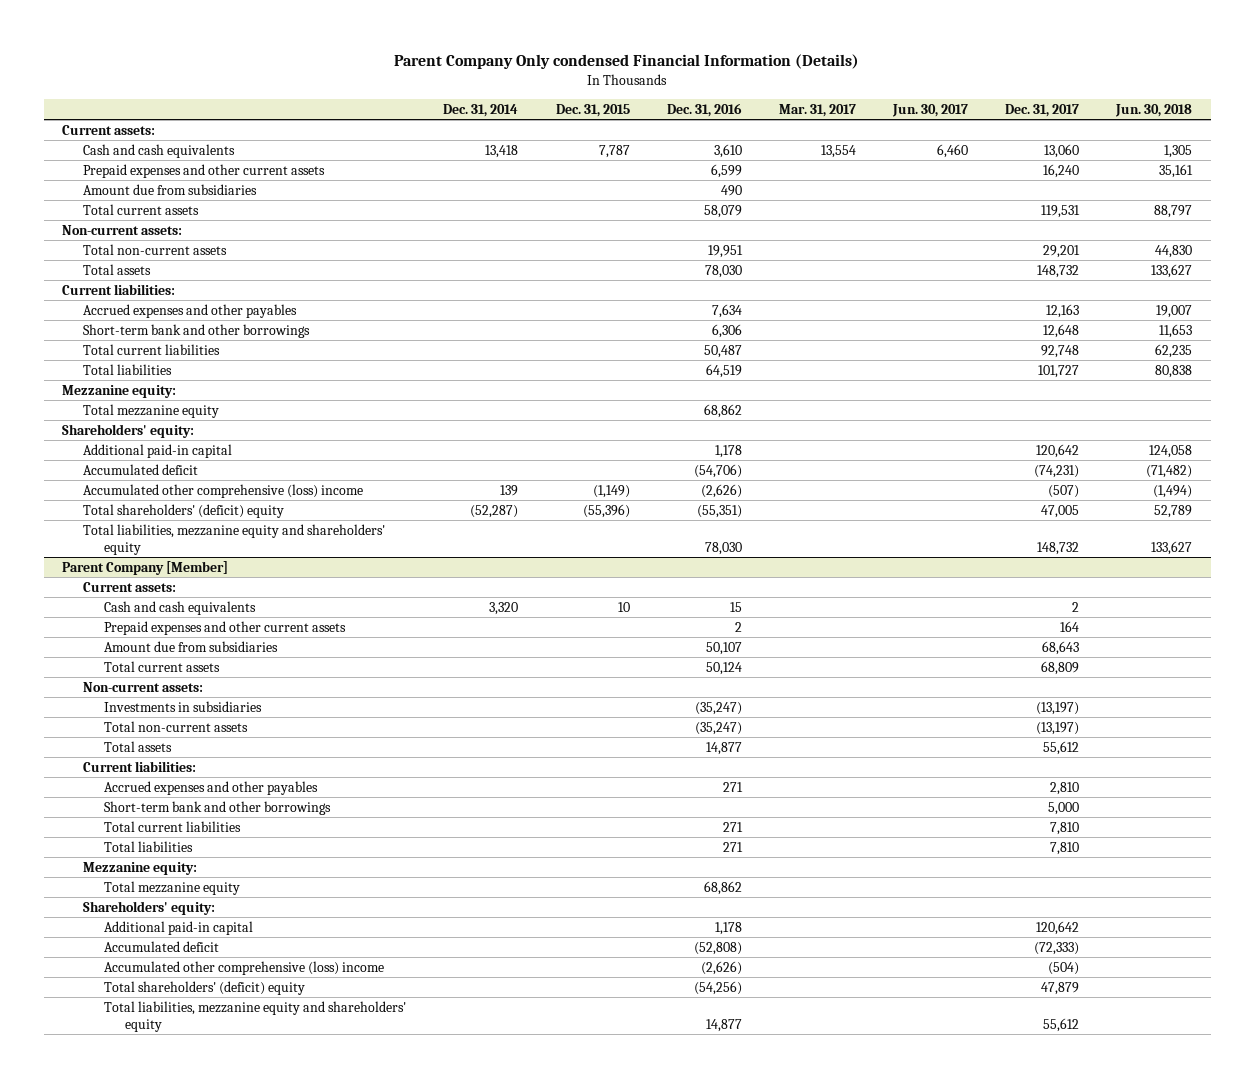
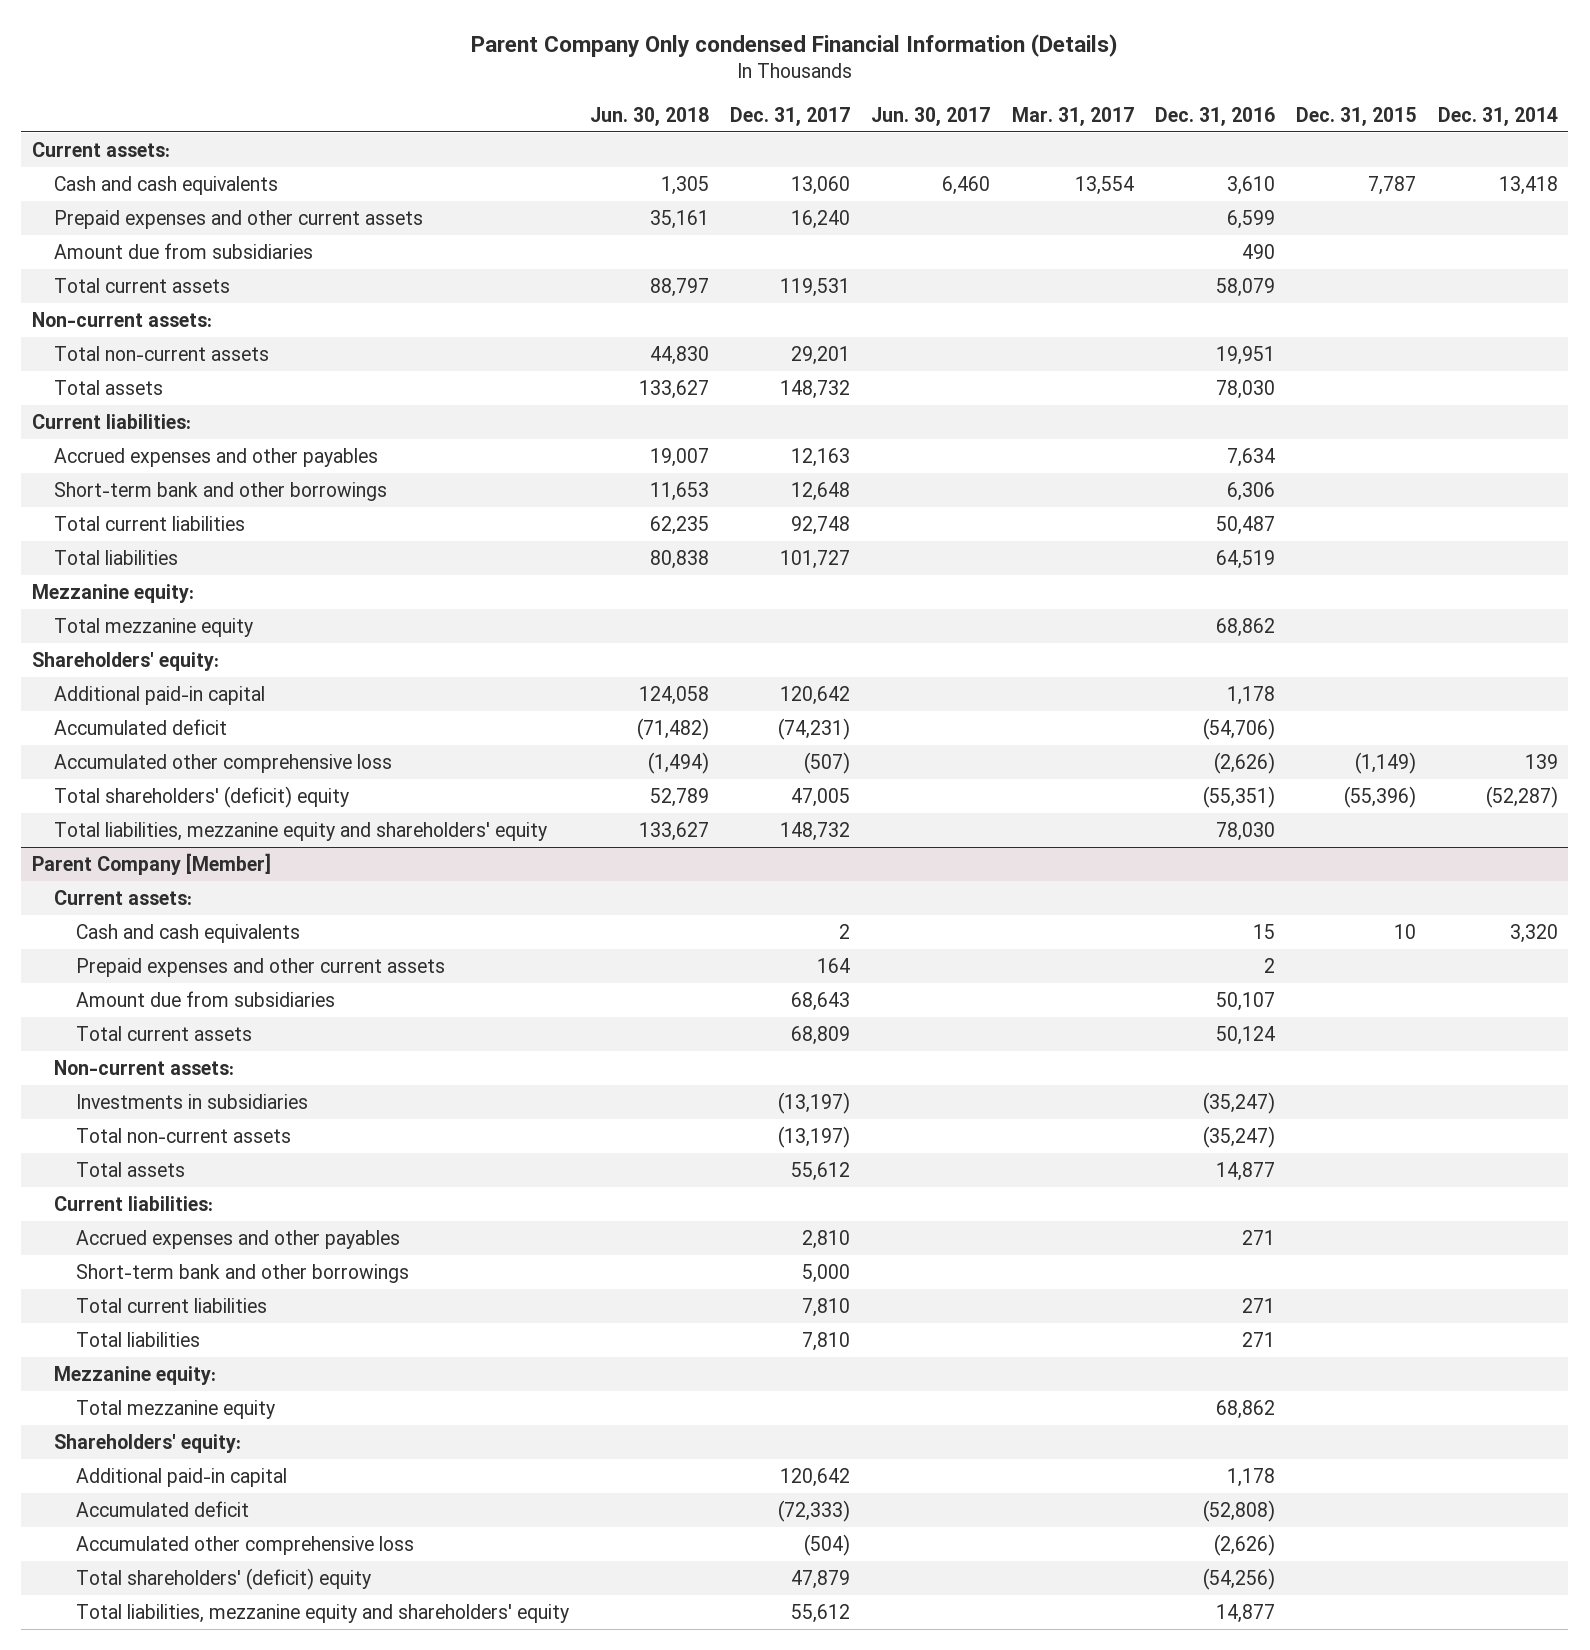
- | Dec. 31, 2014 | Dec. 31, 2015 | Dec. 31, 2016 | Mar. 31, 2017 | Jun. 30, 2017 | Dec. 31, 2017 | Jun. 30, 2018
+ | Jun. 30, 2018 | Dec. 31, 2017 | Jun. 30, 2017 | Mar. 31, 2017 | Dec. 31, 2016 | Dec. 31, 2015 | Dec. 31, 2014
- Accumulated other comprehensive (loss) income | 139 | (1,149) | (2,626) | | | (507) | (1,494)
+ Accumulated other comprehensive loss | (1,494) | (507) | | | (2,626) | (1,149) | 139
@ Parent Company [Member]
- Accumulated other comprehensive (loss) income | | | (2,626) | | | (504) |
+ Accumulated other comprehensive loss | | (504) | | | (2,626) | |

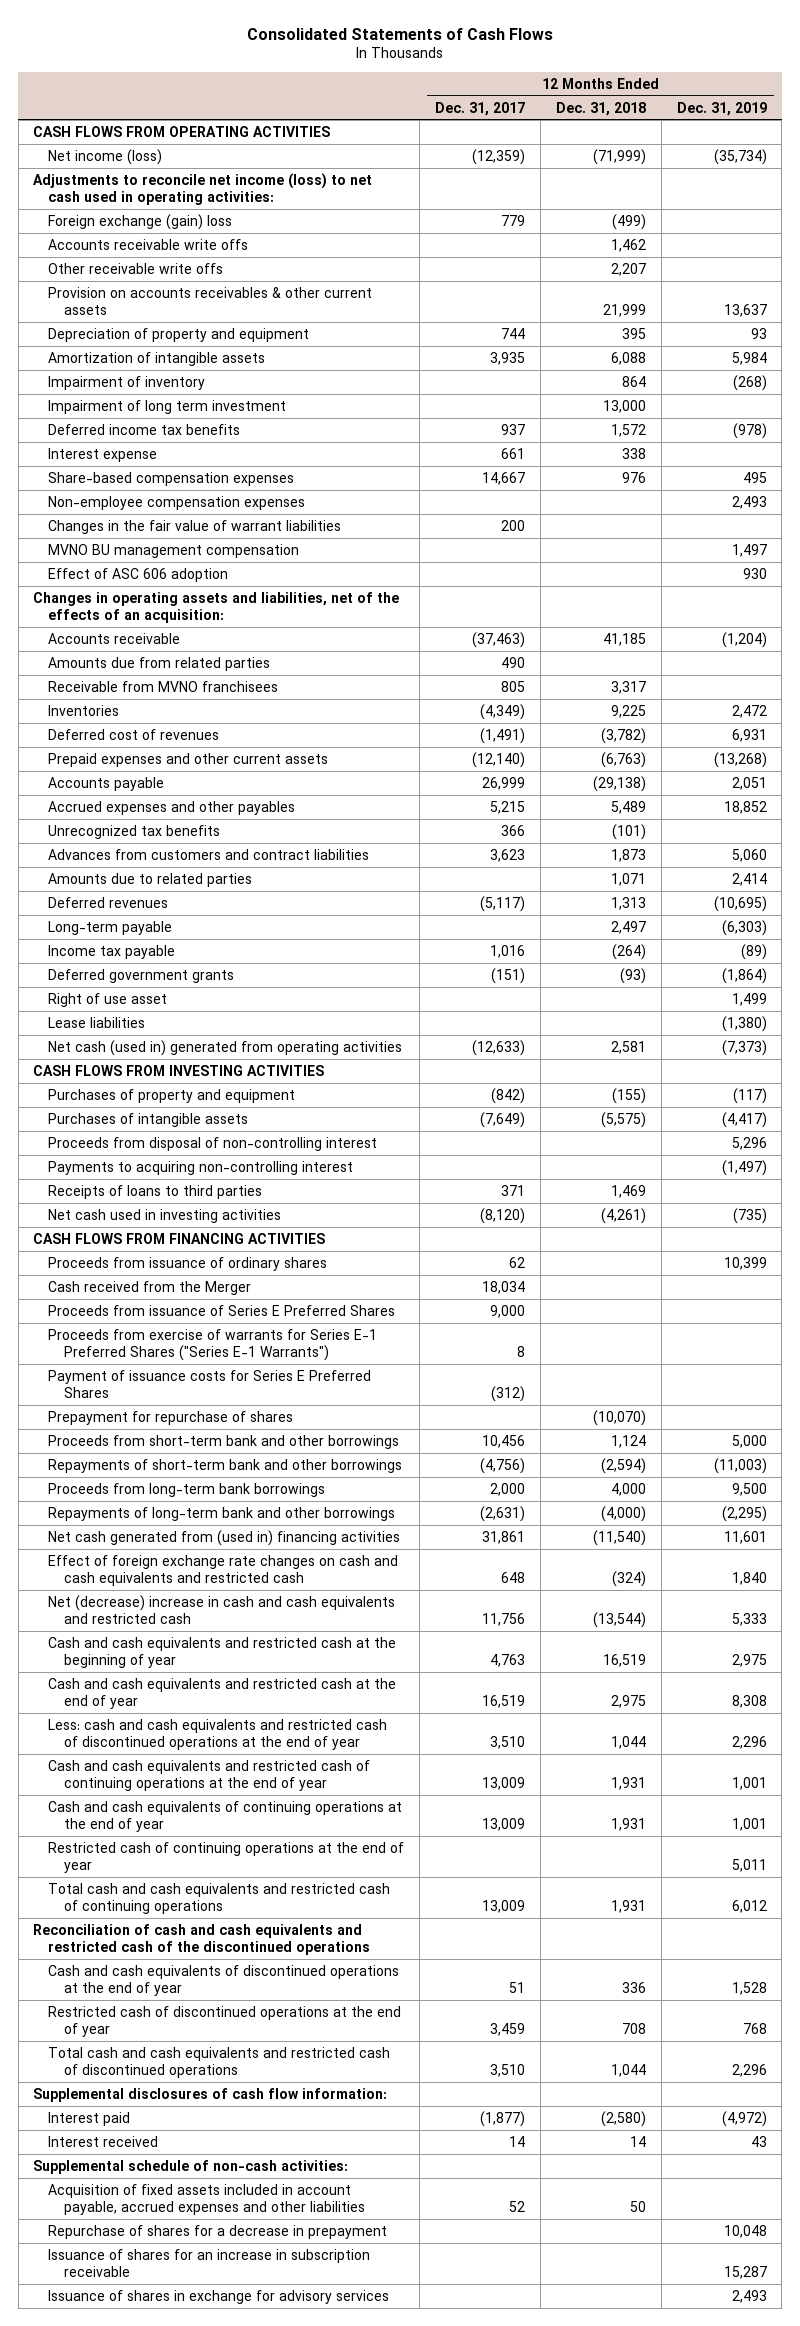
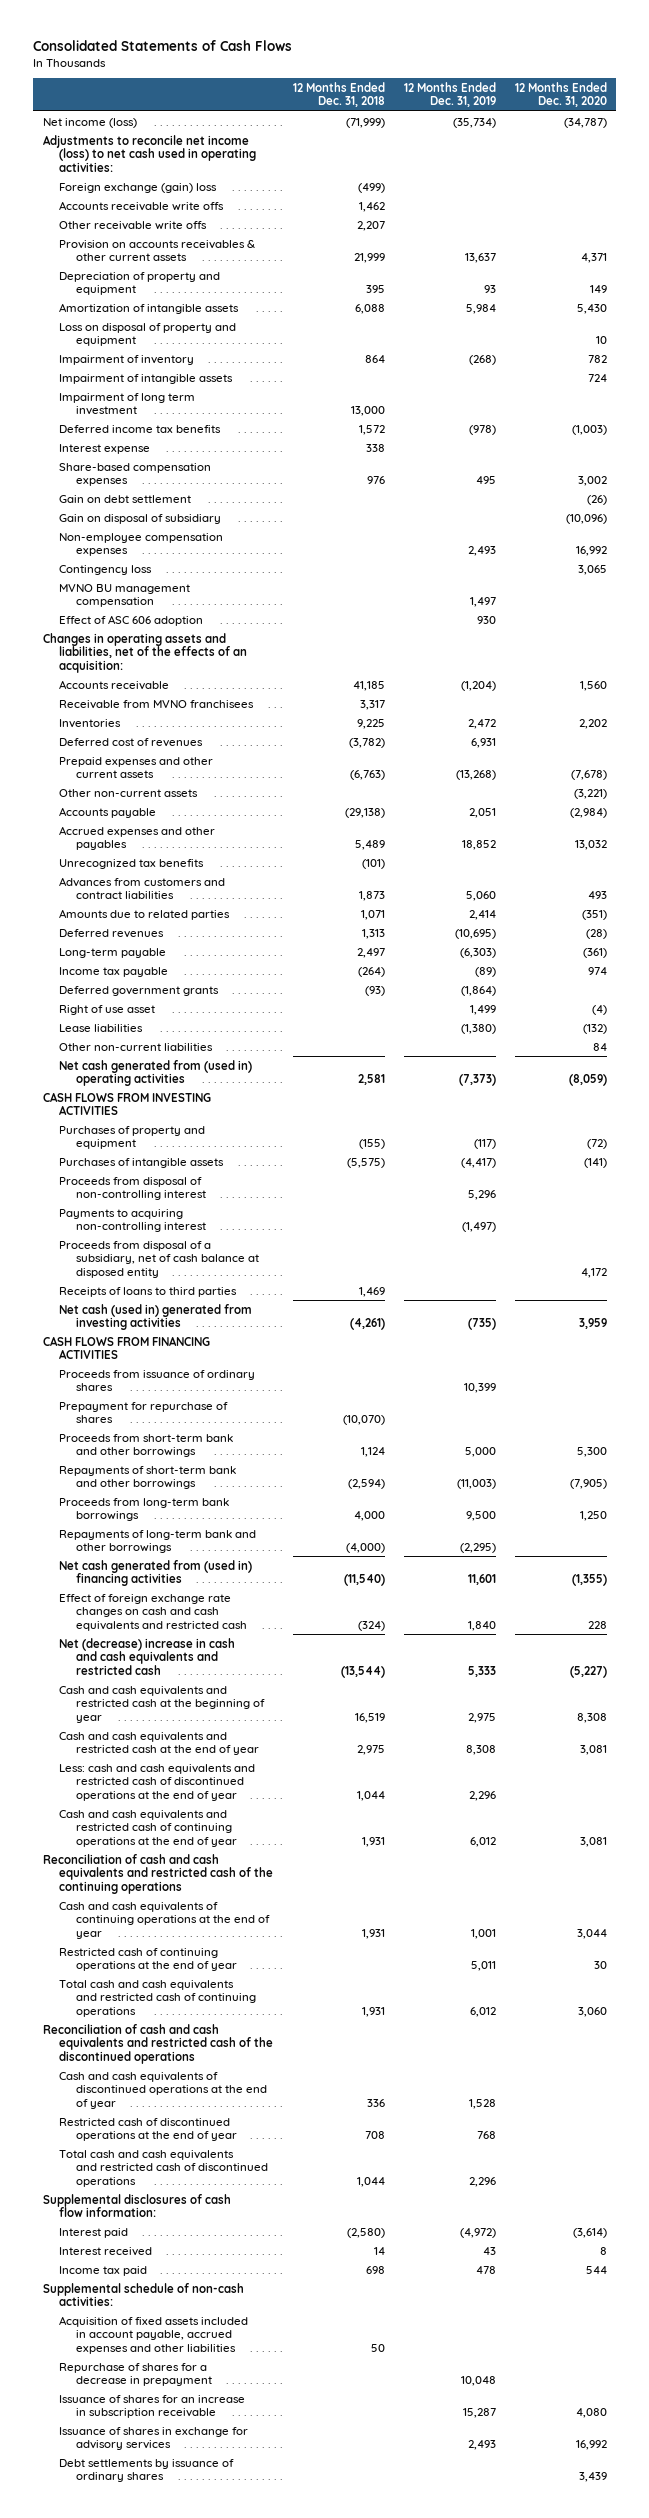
- | 12 Months Ended Dec. 31, 2017 | 12 Months Ended Dec. 31, 2018 | 12 Months Ended Dec. 31, 2019
+ | 12 Months Ended Dec. 31, 2018 | 12 Months Ended Dec. 31, 2019 | 12 Months Ended Dec. 31, 2020
- CASH FLOWS FROM OPERATING ACTIVITIES
+ Loss on disposal of property and equipment | | | 10
+ Impairment of intangible assets | | | 724
+ Gain on debt settlement | | | (26)
+ Gain on disposal of subsidiary | | | (10,096)
- Changes in the fair value of warrant liabilities | 200 | |
+ Contingency loss | | | 3,065
- Amounts due from related parties | 490 | |
+ Other non-current assets | | | (3,221)
- Net cash (used in) generated from operating activities | (12,633) | 2,581 | (7,373)
+ Other non-current liabilities | | | 84
+ Net cash generated from (used in) operating activities | 2,581 | (7,373) | (8,059)
+ Proceeds from disposal of a subsidiary, net of cash balance at disposed entity | | | 4,172
- Net cash used in investing activities | (8,120) | (4,261) | (735)
+ Net cash (used in) generated from investing activities | (4,261) | (735) | 3,959
- Cash received from the Merger | 18,034 | |
- Proceeds from issuance of Series E Preferred Shares | 9,000 | |
- Proceeds from exercise of warrants for Series E-1 Preferred Shares ("Series E-1 Warrants") | 8 | |
- Payment of issuance costs for Series E Preferred Shares | (312) | |
- Cash and cash equivalents and restricted cash of continuing operations at the end of year | 13,009 | 1,931 | 1,001
+ Cash and cash equivalents and restricted cash of continuing operations at the end of year | 1,931 | 6,012 | 3,081
+ Reconciliation of cash and cash equivalents and restricted cash of the continuing operations
+ Income tax paid | 698 | 478 | 544
+ Debt settlements by issuance of ordinary shares | | | 3,439

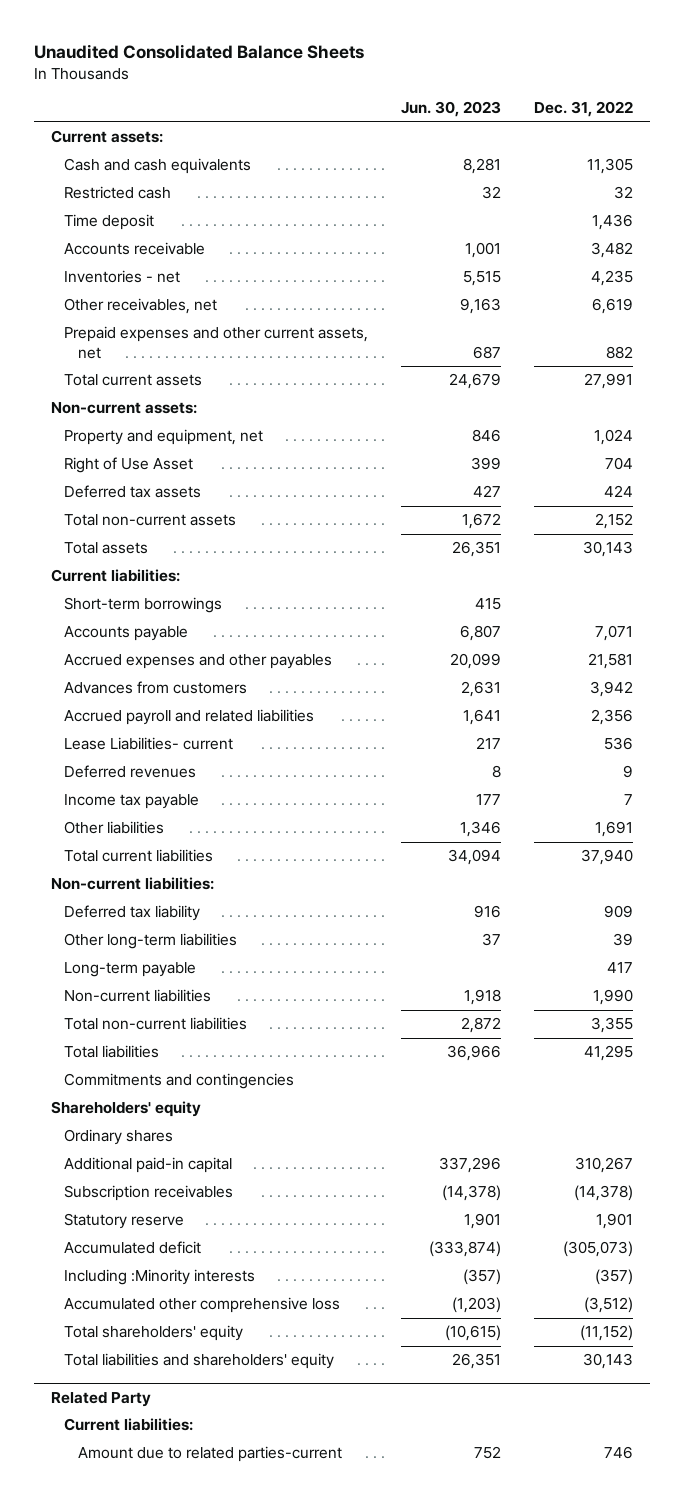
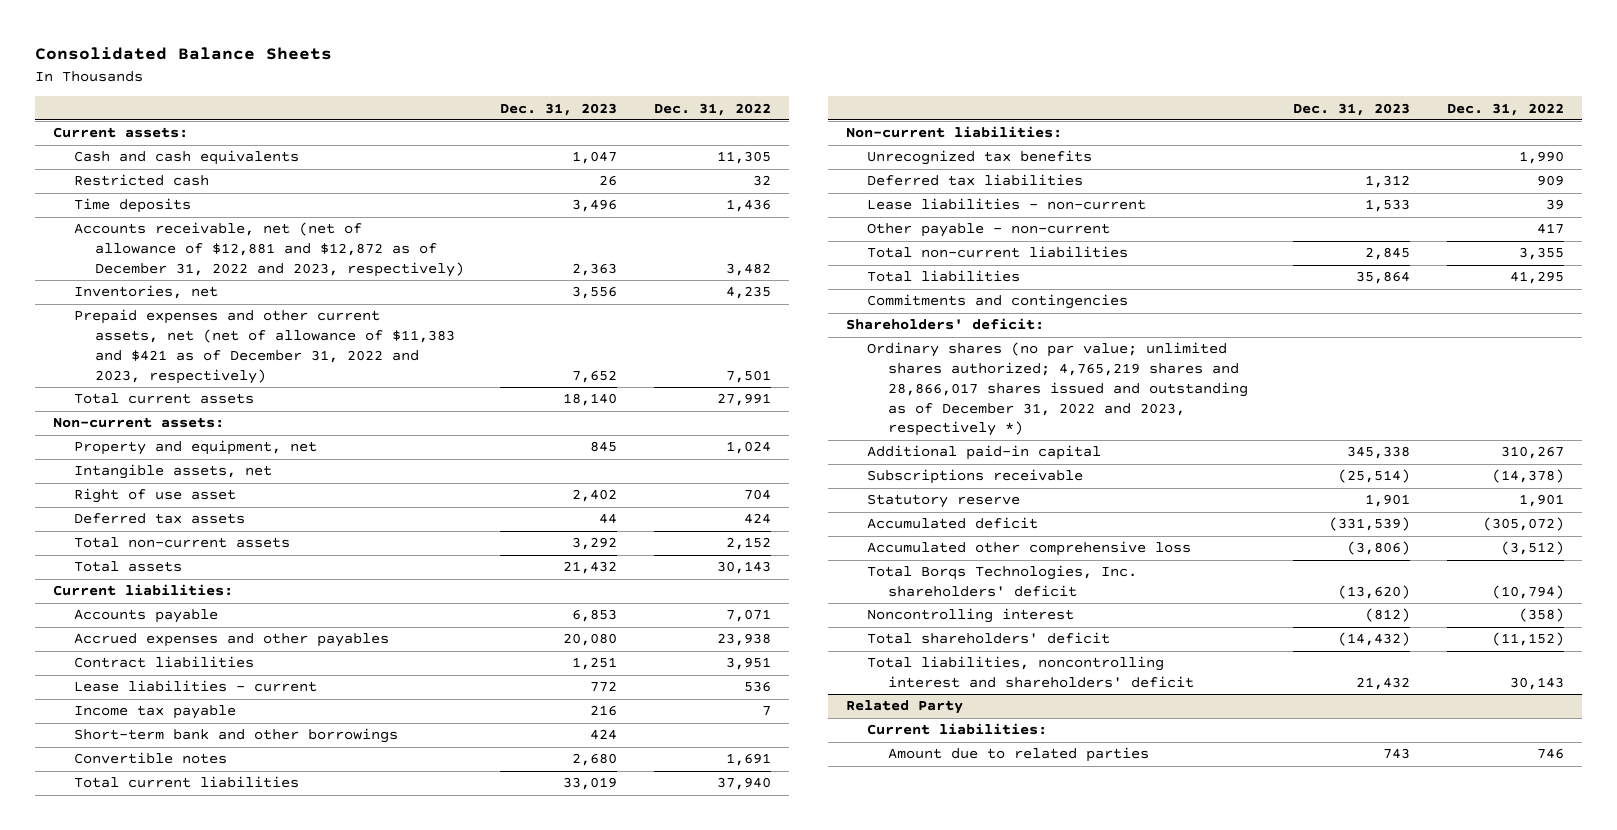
- Unaudited Consolidated Balance Sheets
+ Consolidated Balance Sheets
- | Jun. 30, 2023 | Dec. 31, 2022
+ | Dec. 31, 2023 | Dec. 31, 2022
- Time deposit | | 1,436
- Accounts receivable | 1,001 | 3,482
- Inventories - net | 5,515 | 4,235
- Other receivables, net | 9,163 | 6,619
- Prepaid expenses and other current assets, net | 687 | 882
+ Time deposits | 3,496 | 1,436
+ Accounts receivable, net (net of allowance of $12,881 and $12,872 as of December 31, 2022 and 2023, respectively) | 2,363 | 3,482
+ Inventories, net | 3,556 | 4,235
+ Prepaid expenses and other current assets, net (net of allowance of $11,383 and $421 as of December 31, 2022 and 2023, respectively) | 7,652 | 7,501
- Right of Use Asset | 399 | 704
+ Intangible assets, net
+ Right of use asset | 2,402 | 704
- Short-term borrowings | 415 |
- Accrued expenses and other payables | 20,099 | 21,581
- Advances from customers | 2,631 | 3,942
- Accrued payroll and related liabilities | 1,641 | 2,356
- Lease Liabilities- current | 217 | 536
- Deferred revenues | 8 | 9
+ Accrued expenses and other payables | 20,080 | 23,938
+ Contract liabilities | 1,251 | 3,951
+ Lease liabilities - current | 772 | 536
- Other liabilities | 1,346 | 1,691
+ Short-term bank and other borrowings | 424 |
+ Convertible notes | 2,680 | 1,691
- Deferred tax liability | 916 | 909
- Other long-term liabilities | 37 | 39
- Long-term payable | | 417
- Non-current liabilities | 1,918 | 1,990
+ Unrecognized tax benefits | | 1,990
+ Deferred tax liabilities | 1,312 | 909
+ Lease liabilities - non-current | 1,533 | 39
+ Other payable - non-current | | 417
- Shareholders' equity
- Ordinary shares
+ Shareholders' deficit:
+ Ordinary shares (no par value; unlimited shares authorized; 4,765,219 shares and 28,866,017 shares issued and outstanding as of December 31, 2022 and 2023, respectively *)
- Subscription receivables | (14,378) | (14,378)
+ Subscriptions receivable | (25,514) | (14,378)
- Accumulated deficit | (333,874) | (305,073)
- Including :Minority interests | (357) | (357)
+ Accumulated deficit | (331,539) | (305,072)
- Total shareholders' equity | (10,615) | (11,152)
- Total liabilities and shareholders' equity | 26,351 | 30,143
+ Total Borqs Technologies, Inc. shareholders' deficit | (13,620) | (10,794)
+ Noncontrolling interest | (812) | (358)
+ Total shareholders' deficit | (14,432) | (11,152)
+ Total liabilities, noncontrolling interest and shareholders' deficit | 21,432 | 30,143
@ Related Party
- Amount due to related parties-current | 752 | 746
+ Amount due to related parties | 743 | 746

